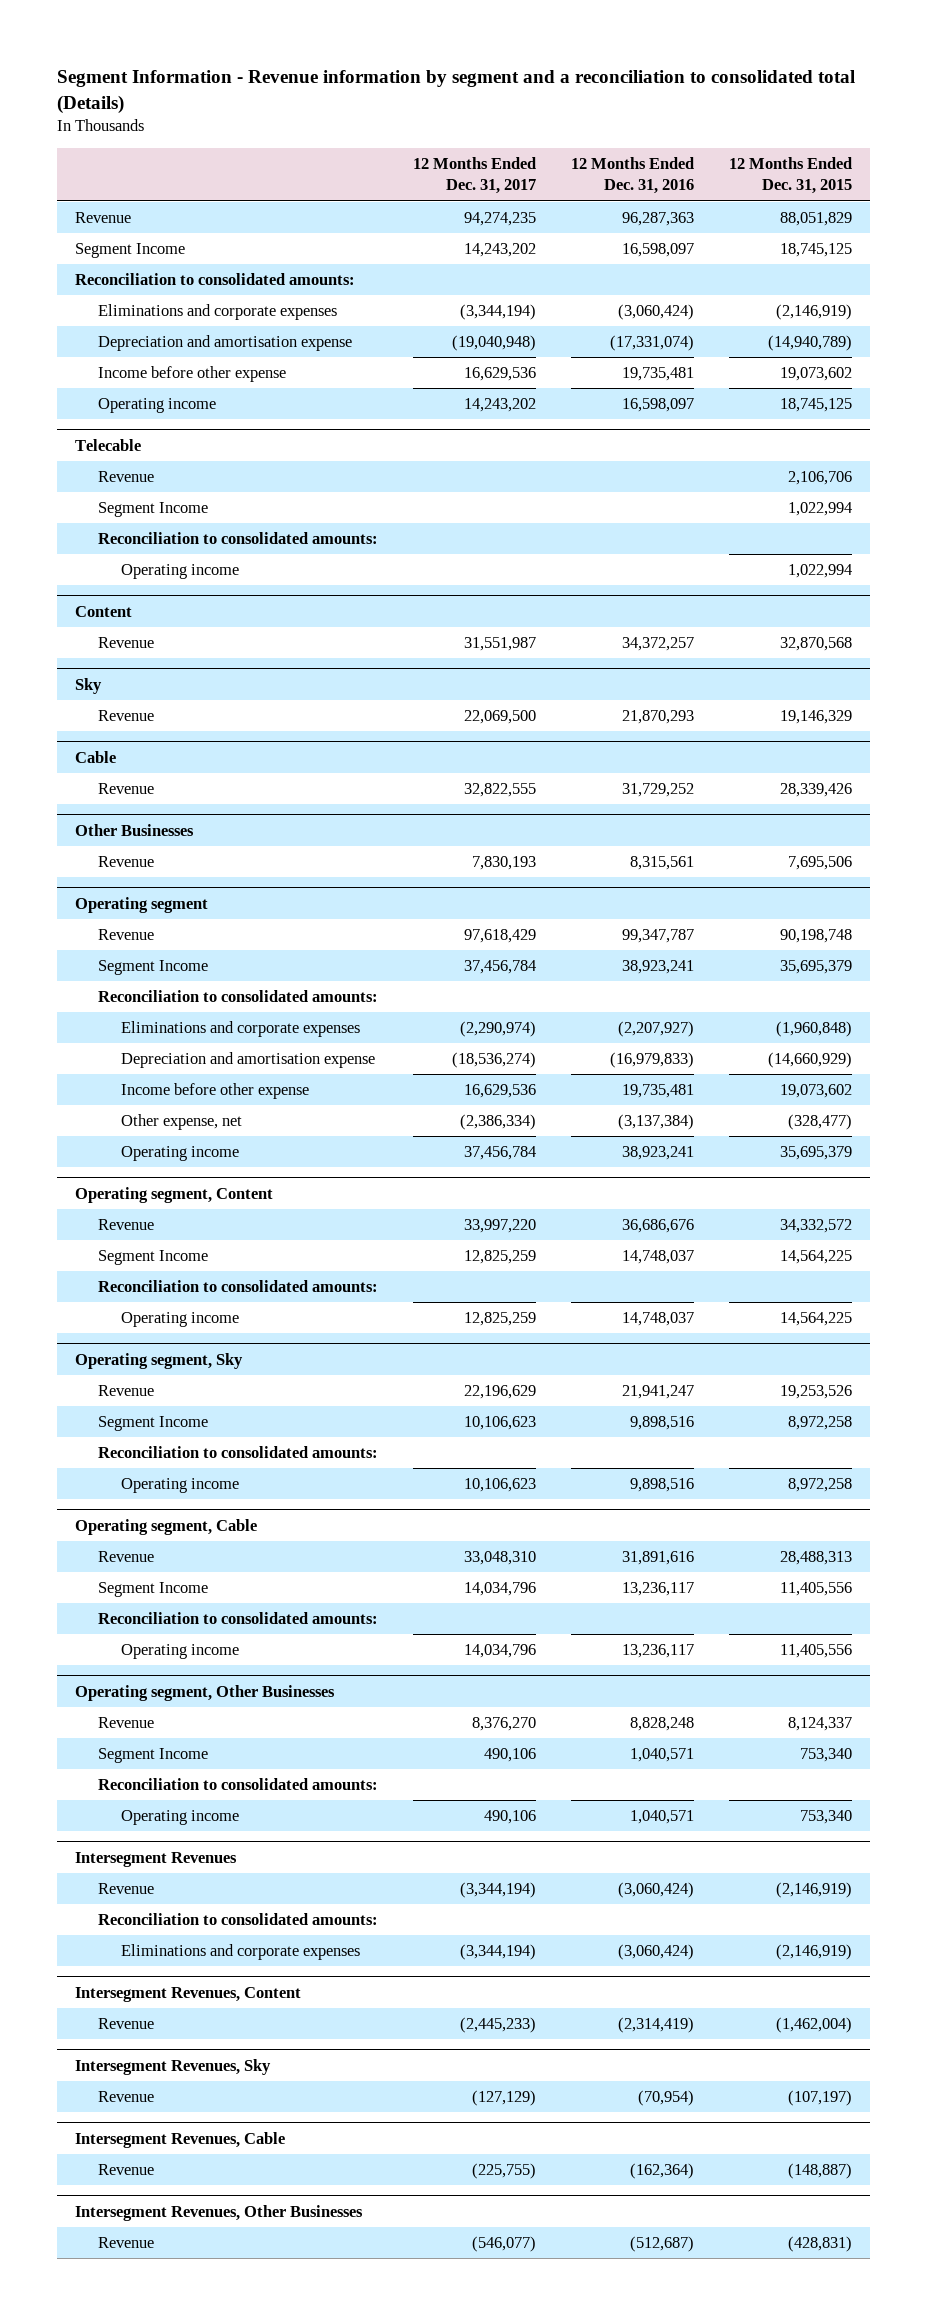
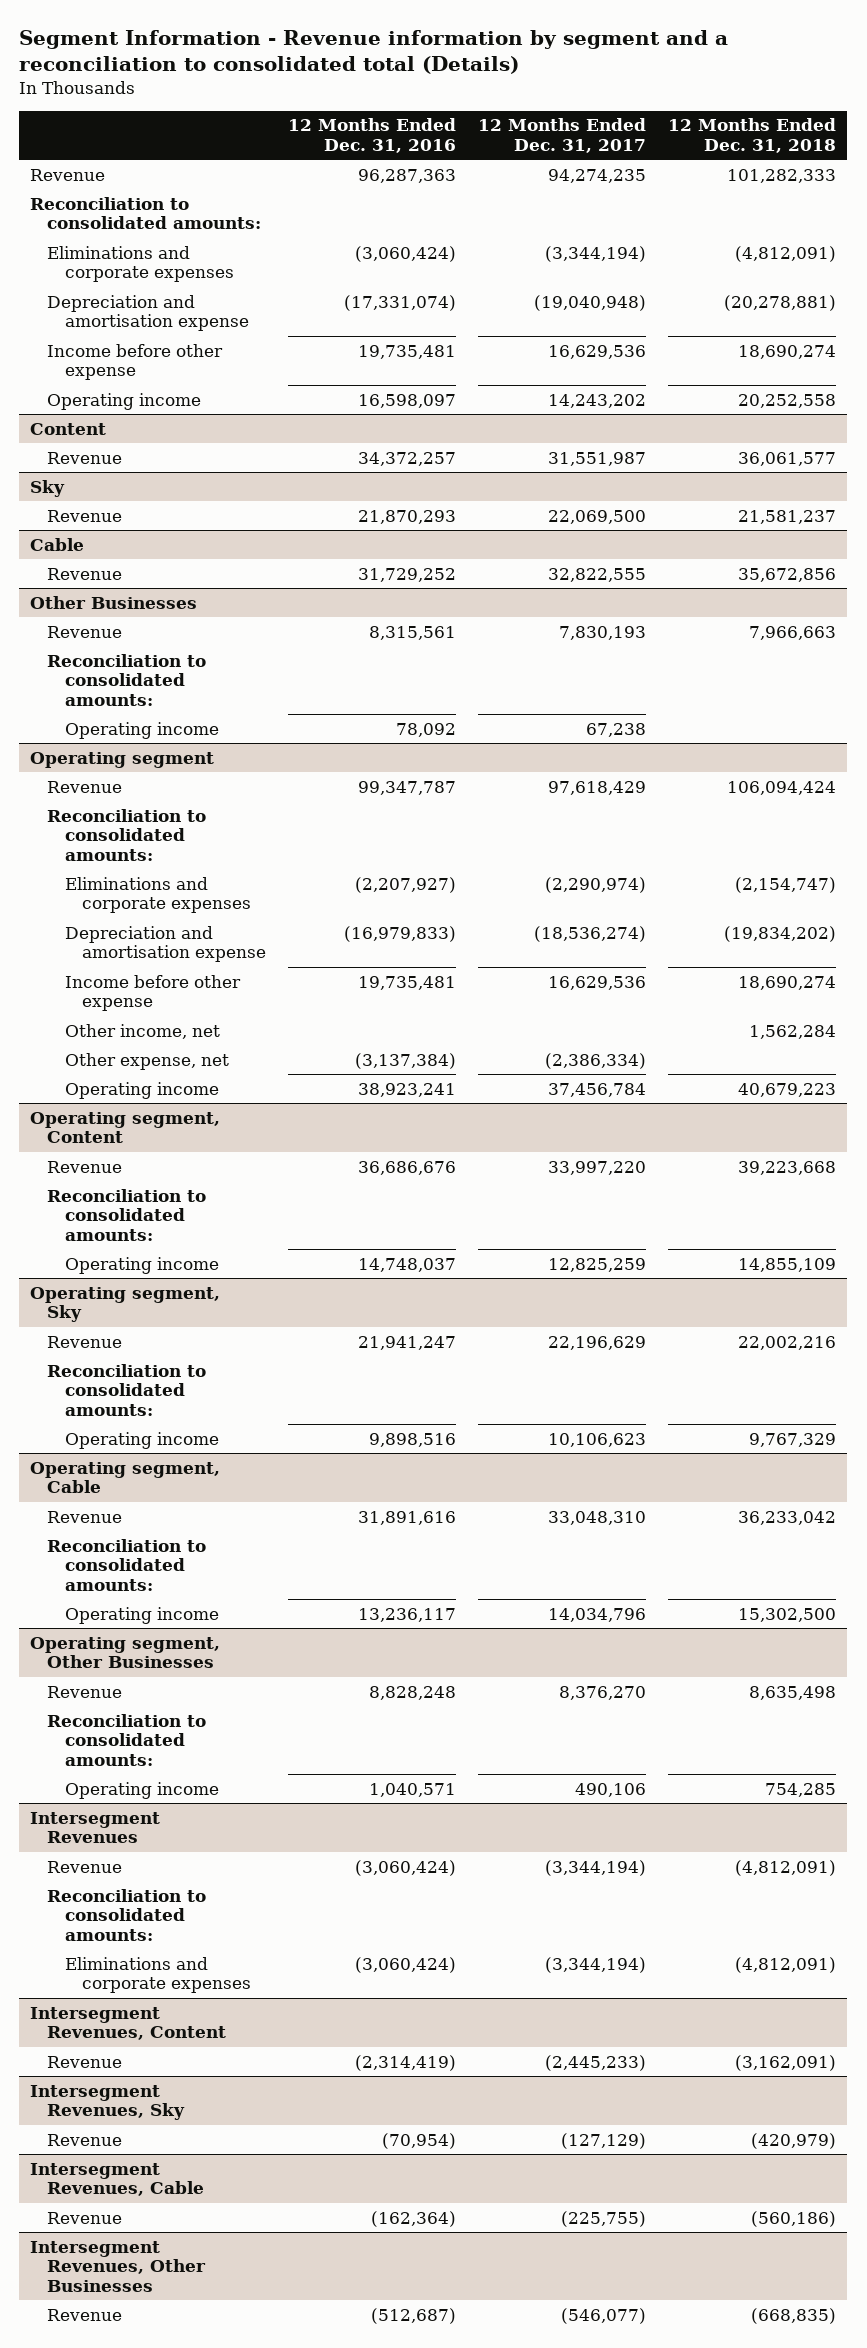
- | 12 Months Ended Dec. 31, 2017 | 12 Months Ended Dec. 31, 2016 | 12 Months Ended Dec. 31, 2015
+ | 12 Months Ended Dec. 31, 2016 | 12 Months Ended Dec. 31, 2017 | 12 Months Ended Dec. 31, 2018
- Segment Income | 14,243,202 | 16,598,097 | 18,745,125
- Telecable
- Revenue | | | 2,106,706
- Segment Income | | | 1,022,994
- Reconciliation to consolidated amounts:
- Operating income | | | 1,022,994
@ Other Businesses
+ Reconciliation to consolidated amounts:
+ Operating income | 78,092 | 67,238 |
@ Operating segment
- Segment Income | 37,456,784 | 38,923,241 | 35,695,379
+ Other income, net | | | 1,562,284
@ Operating segment, Content
- Segment Income | 12,825,259 | 14,748,037 | 14,564,225
@ Operating segment, Sky
- Segment Income | 10,106,623 | 9,898,516 | 8,972,258
@ Operating segment, Cable
- Segment Income | 14,034,796 | 13,236,117 | 11,405,556
@ Operating segment, Other Businesses
- Segment Income | 490,106 | 1,040,571 | 753,340

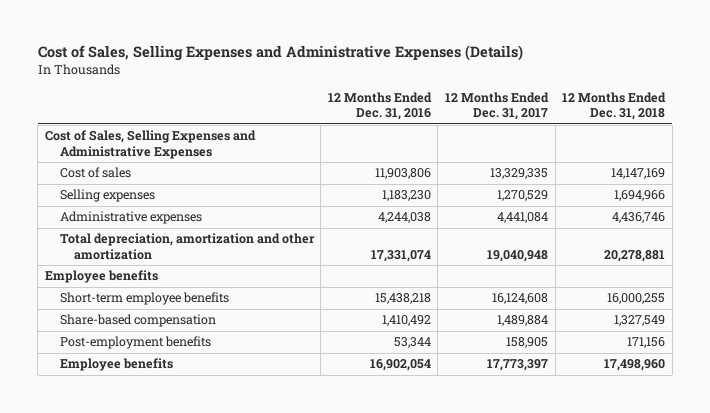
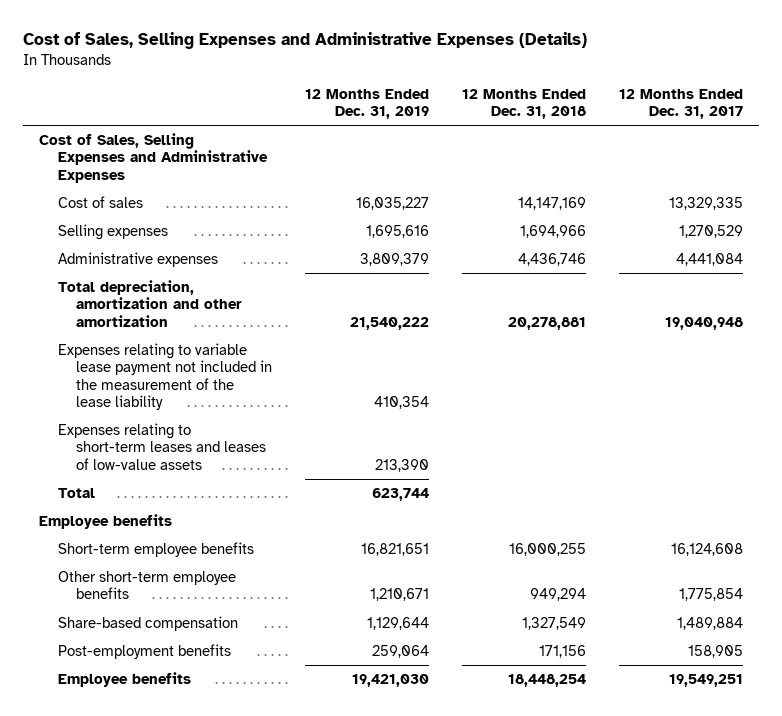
- | 12 Months Ended Dec. 31, 2016 | 12 Months Ended Dec. 31, 2017 | 12 Months Ended Dec. 31, 2018
+ | 12 Months Ended Dec. 31, 2019 | 12 Months Ended Dec. 31, 2018 | 12 Months Ended Dec. 31, 2017
+ Expenses relating to variable lease payment not included in the measurement of the lease liability | 410,354 | |
+ Expenses relating to short-term leases and leases of low-value assets | 213,390 | |
+ Total | 623,744 | |
+ Other short-term employee benefits | 1,210,671 | 949,294 | 1,775,854
- Employee benefits | 16,902,054 | 17,773,397 | 17,498,960
+ Employee benefits | 19,421,030 | 18,448,254 | 19,549,251

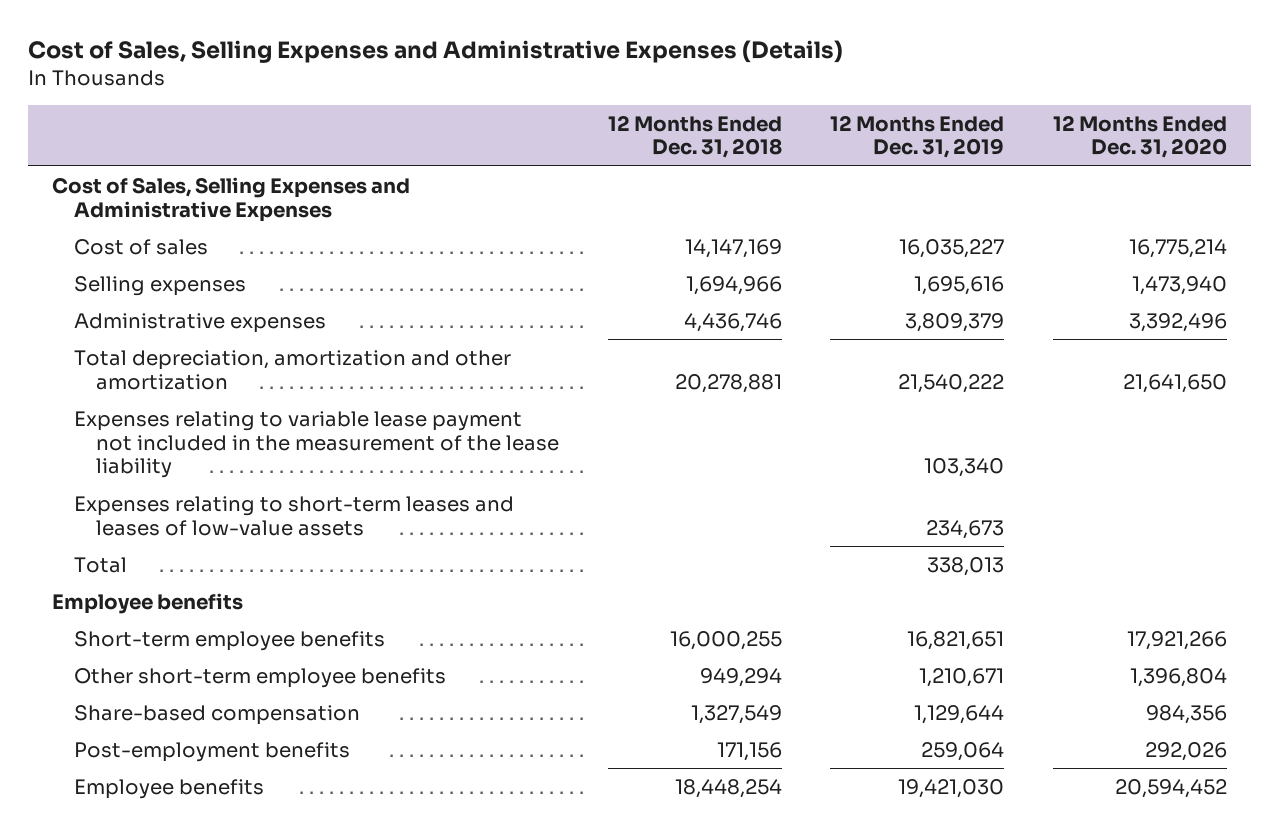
- | 12 Months Ended Dec. 31, 2019 | 12 Months Ended Dec. 31, 2018 | 12 Months Ended Dec. 31, 2017
+ | 12 Months Ended Dec. 31, 2018 | 12 Months Ended Dec. 31, 2019 | 12 Months Ended Dec. 31, 2020
- Expenses relating to variable lease payment not included in the measurement of the lease liability | 410,354 | |
- Expenses relating to short-term leases and leases of low-value assets | 213,390 | |
- Total | 623,744 | |
+ Expenses relating to variable lease payment not included in the measurement of the lease liability | | 103,340 |
+ Expenses relating to short-term leases and leases of low-value assets | | 234,673 |
+ Total | | 338,013 |

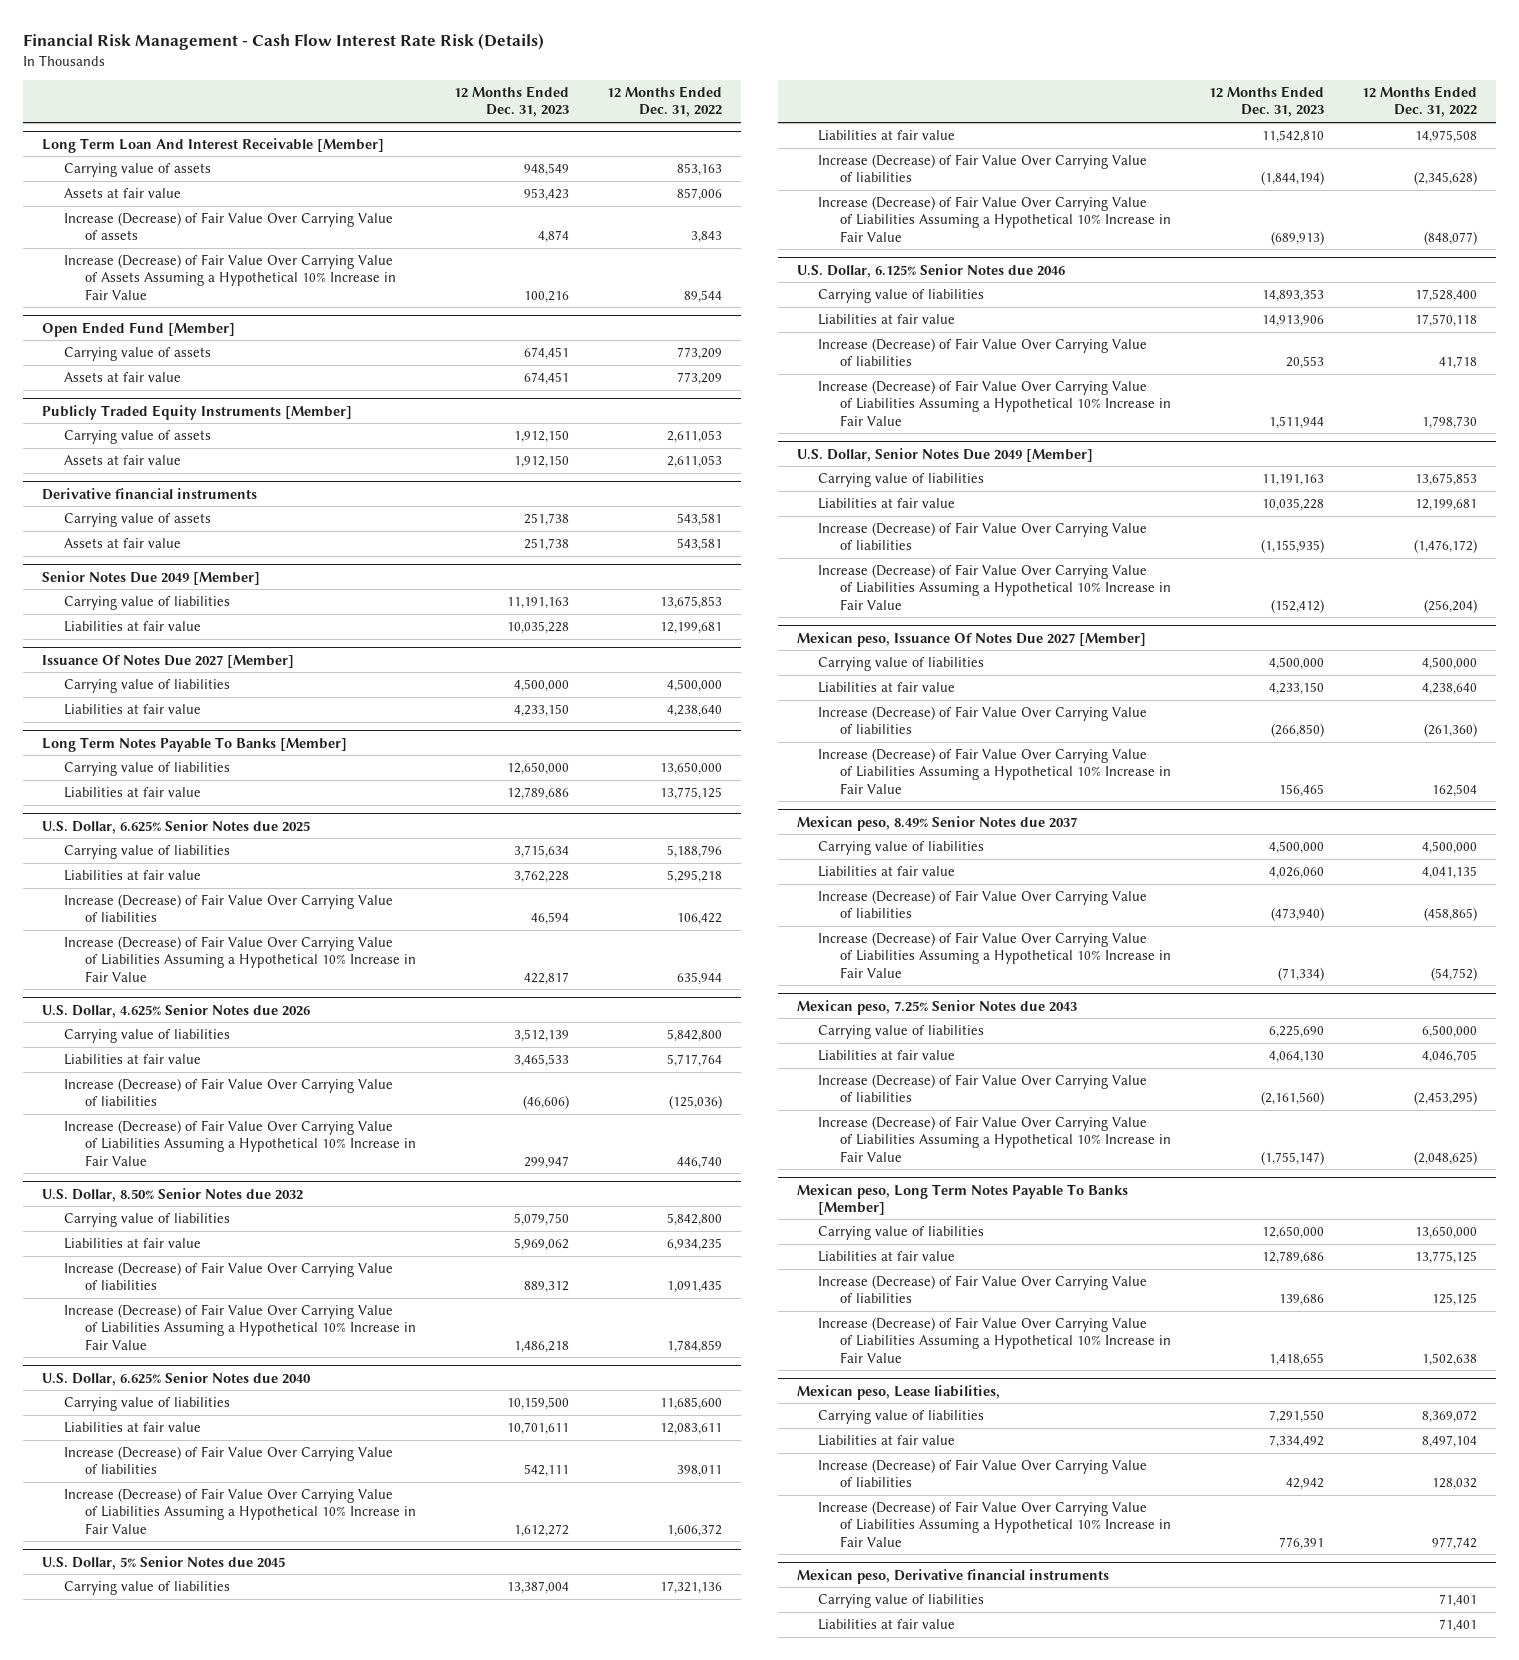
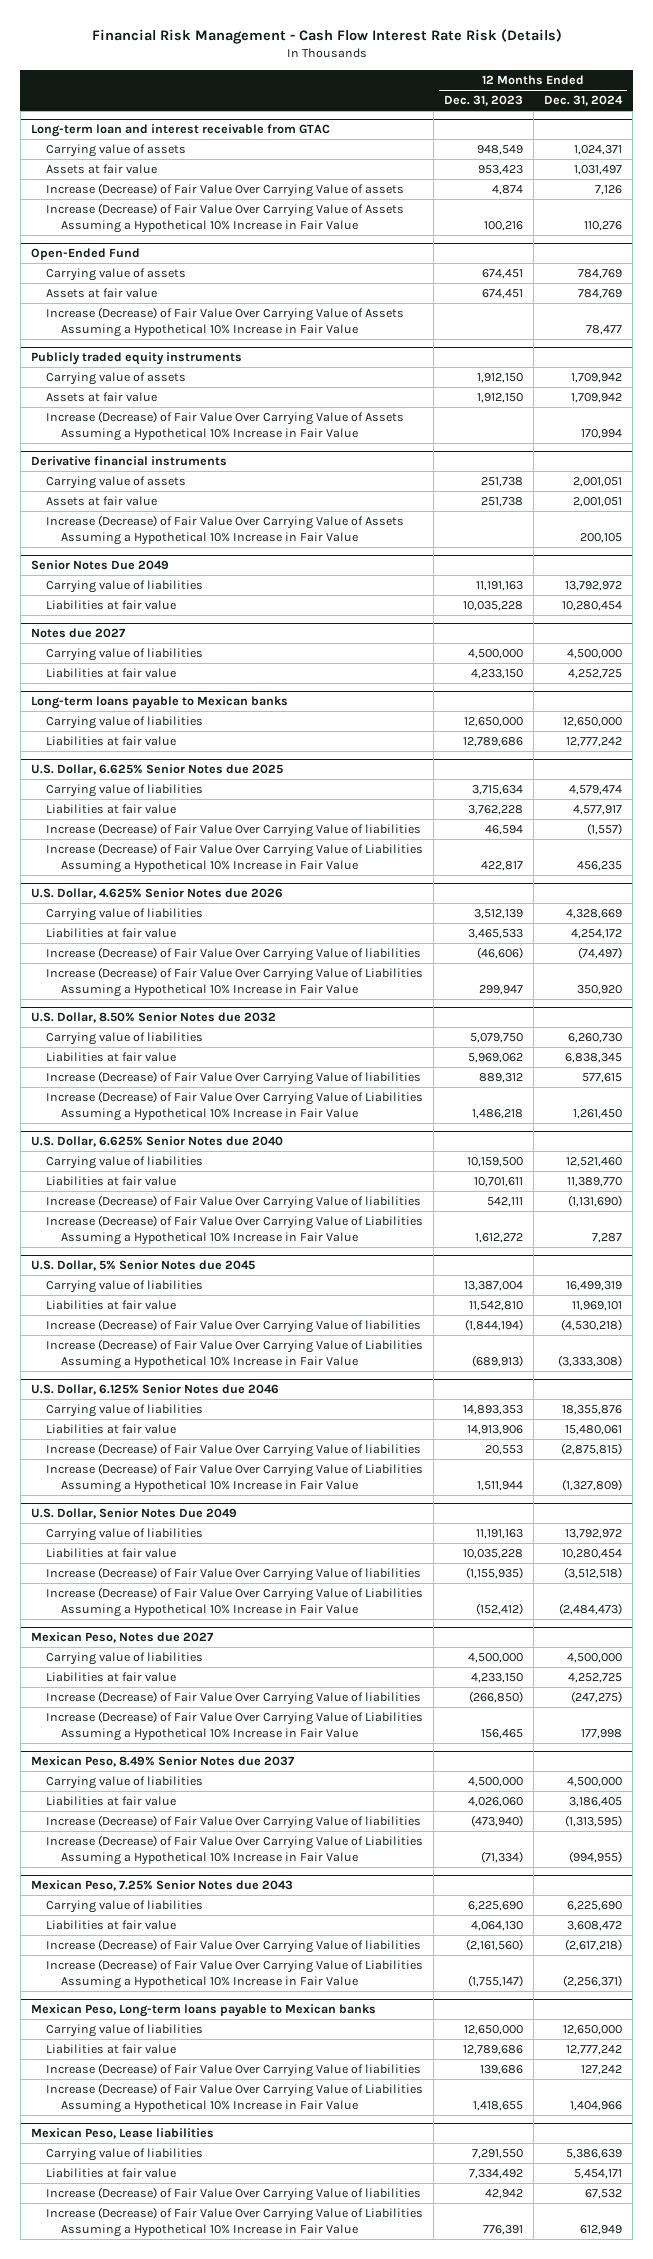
- | 12 Months Ended Dec. 31, 2023 | 12 Months Ended Dec. 31, 2022
+ | 12 Months Ended Dec. 31, 2023 | 12 Months Ended Dec. 31, 2024
- Long Term Loan And Interest Receivable [Member]
+ Long-term loan and interest receivable from GTAC
- Open Ended Fund [Member]
+ Open-Ended Fund
- Publicly Traded Equity Instruments [Member]
+ Increase (Decrease) of Fair Value Over Carrying Value of Assets Assuming a Hypothetical 10% Increase in Fair Value | | 78,477
+ Publicly traded equity instruments
+ Increase (Decrease) of Fair Value Over Carrying Value of Assets Assuming a Hypothetical 10% Increase in Fair Value | | 170,994
- Senior Notes Due 2049 [Member]
@ Derivative financial instruments
+ Increase (Decrease) of Fair Value Over Carrying Value of Assets Assuming a Hypothetical 10% Increase in Fair Value | | 200,105
+ Senior Notes Due 2049
- Issuance Of Notes Due 2027 [Member]
+ Notes due 2027
- Long Term Notes Payable To Banks [Member]
+ Long-term loans payable to Mexican banks
- U.S. Dollar, Senior Notes Due 2049 [Member]
+ U.S. Dollar, Senior Notes Due 2049
- Mexican peso, Issuance Of Notes Due 2027 [Member]
+ Mexican Peso, Notes due 2027
- Mexican peso, 8.49% Senior Notes due 2037
+ Mexican Peso, 8.49% Senior Notes due 2037
- Mexican peso, 7.25% Senior Notes due 2043
+ Mexican Peso, 7.25% Senior Notes due 2043
- Mexican peso, Long Term Notes Payable To Banks [Member]
+ Mexican Peso, Long-term loans payable to Mexican banks
- Mexican peso, Lease liabilities,
+ Mexican Peso, Lease liabilities
- Mexican peso, Derivative financial instruments
- Carrying value of liabilities | | 71,401
- Liabilities at fair value | | 71,401

